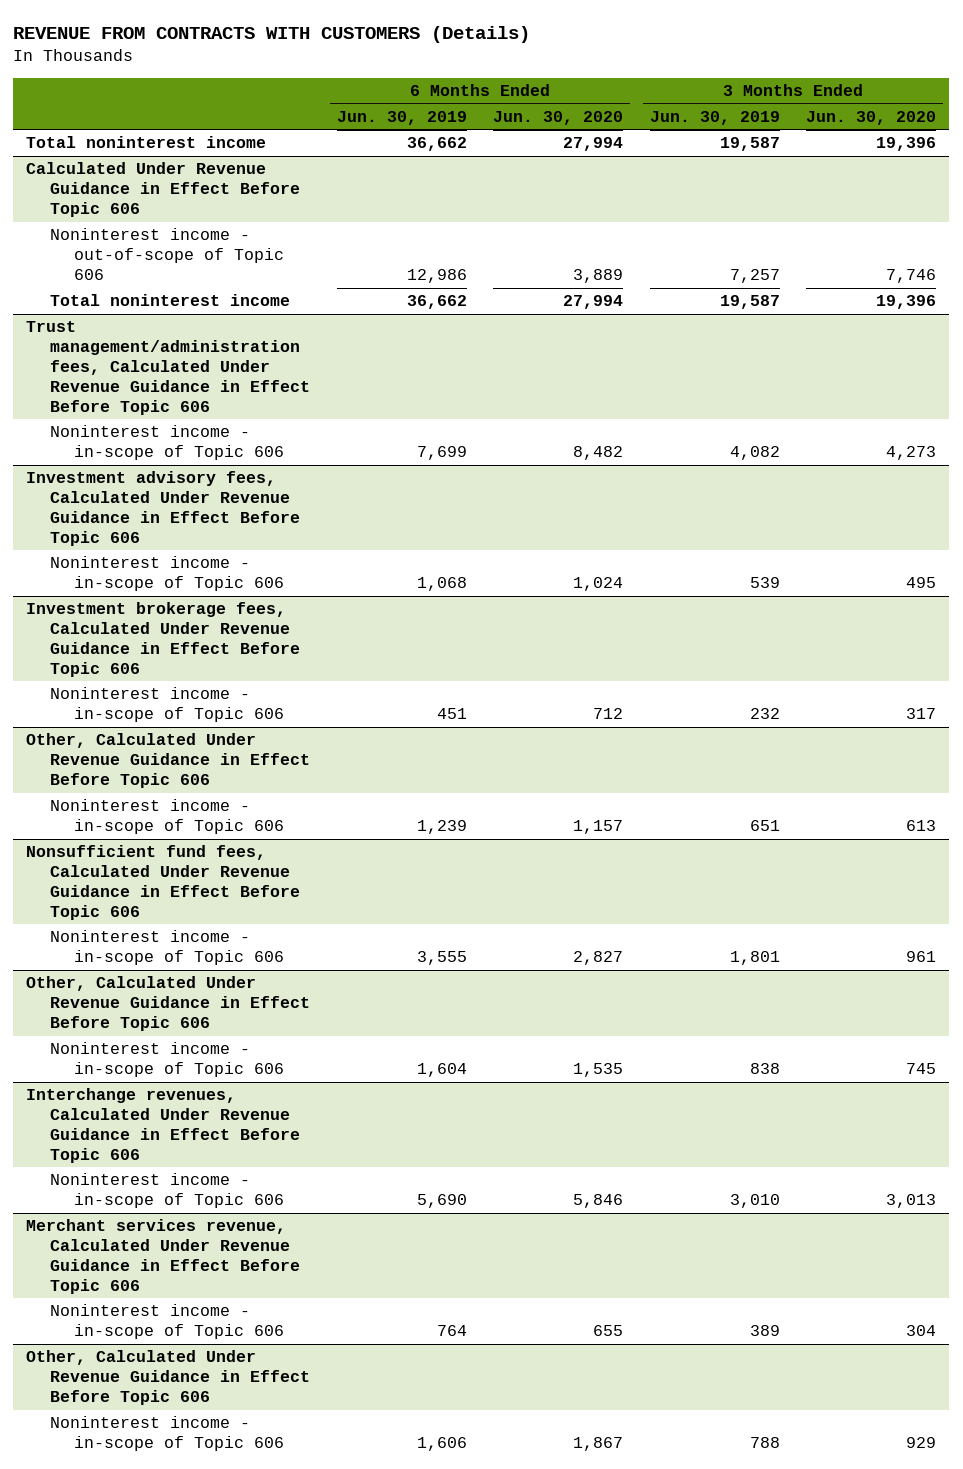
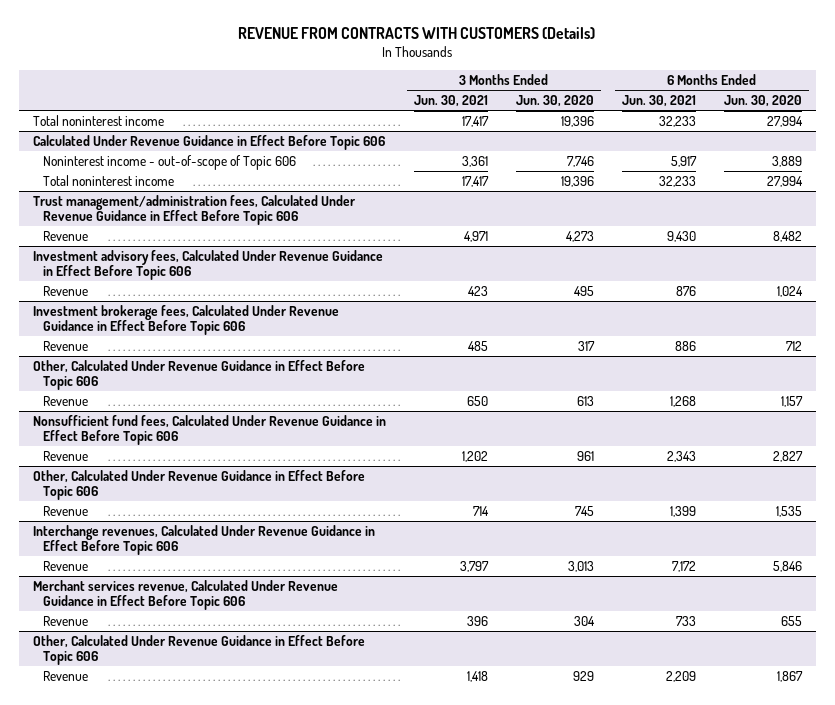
- | 6 Months Ended Jun. 30, 2019 | 6 Months Ended Jun. 30, 2020 | 3 Months Ended Jun. 30, 2019 | 3 Months Ended Jun. 30, 2020
+ | 3 Months Ended Jun. 30, 2021 | 3 Months Ended Jun. 30, 2020 | 6 Months Ended Jun. 30, 2021 | 6 Months Ended Jun. 30, 2020
@ Trust management/administration fees, Calculated Under Revenue Guidance in Effect Before Topic 606
- Noninterest income - in-scope of Topic 606 | 7,699 | 8,482 | 4,082 | 4,273
+ Revenue | 4,971 | 4,273 | 9,430 | 8,482
@ Investment advisory fees, Calculated Under Revenue Guidance in Effect Before Topic 606
- Noninterest income - in-scope of Topic 606 | 1,068 | 1,024 | 539 | 495
+ Revenue | 423 | 495 | 876 | 1,024
@ Investment brokerage fees, Calculated Under Revenue Guidance in Effect Before Topic 606
- Noninterest income - in-scope of Topic 606 | 451 | 712 | 232 | 317
+ Revenue | 485 | 317 | 886 | 712
@ Other, Calculated Under Revenue Guidance in Effect Before Topic 606
- Noninterest income - in-scope of Topic 606 | 1,239 | 1,157 | 651 | 613
+ Revenue | 650 | 613 | 1,268 | 1,157
@ Nonsufficient fund fees, Calculated Under Revenue Guidance in Effect Before Topic 606
- Noninterest income - in-scope of Topic 606 | 3,555 | 2,827 | 1,801 | 961
+ Revenue | 1,202 | 961 | 2,343 | 2,827
@ Other, Calculated Under Revenue Guidance in Effect Before Topic 606
- Noninterest income - in-scope of Topic 606 | 1,604 | 1,535 | 838 | 745
+ Revenue | 714 | 745 | 1,399 | 1,535
@ Interchange revenues, Calculated Under Revenue Guidance in Effect Before Topic 606
- Noninterest income - in-scope of Topic 606 | 5,690 | 5,846 | 3,010 | 3,013
+ Revenue | 3,797 | 3,013 | 7,172 | 5,846
@ Merchant services revenue, Calculated Under Revenue Guidance in Effect Before Topic 606
- Noninterest income - in-scope of Topic 606 | 764 | 655 | 389 | 304
+ Revenue | 396 | 304 | 733 | 655
@ Other, Calculated Under Revenue Guidance in Effect Before Topic 606
- Noninterest income - in-scope of Topic 606 | 1,606 | 1,867 | 788 | 929
+ Revenue | 1,418 | 929 | 2,209 | 1,867

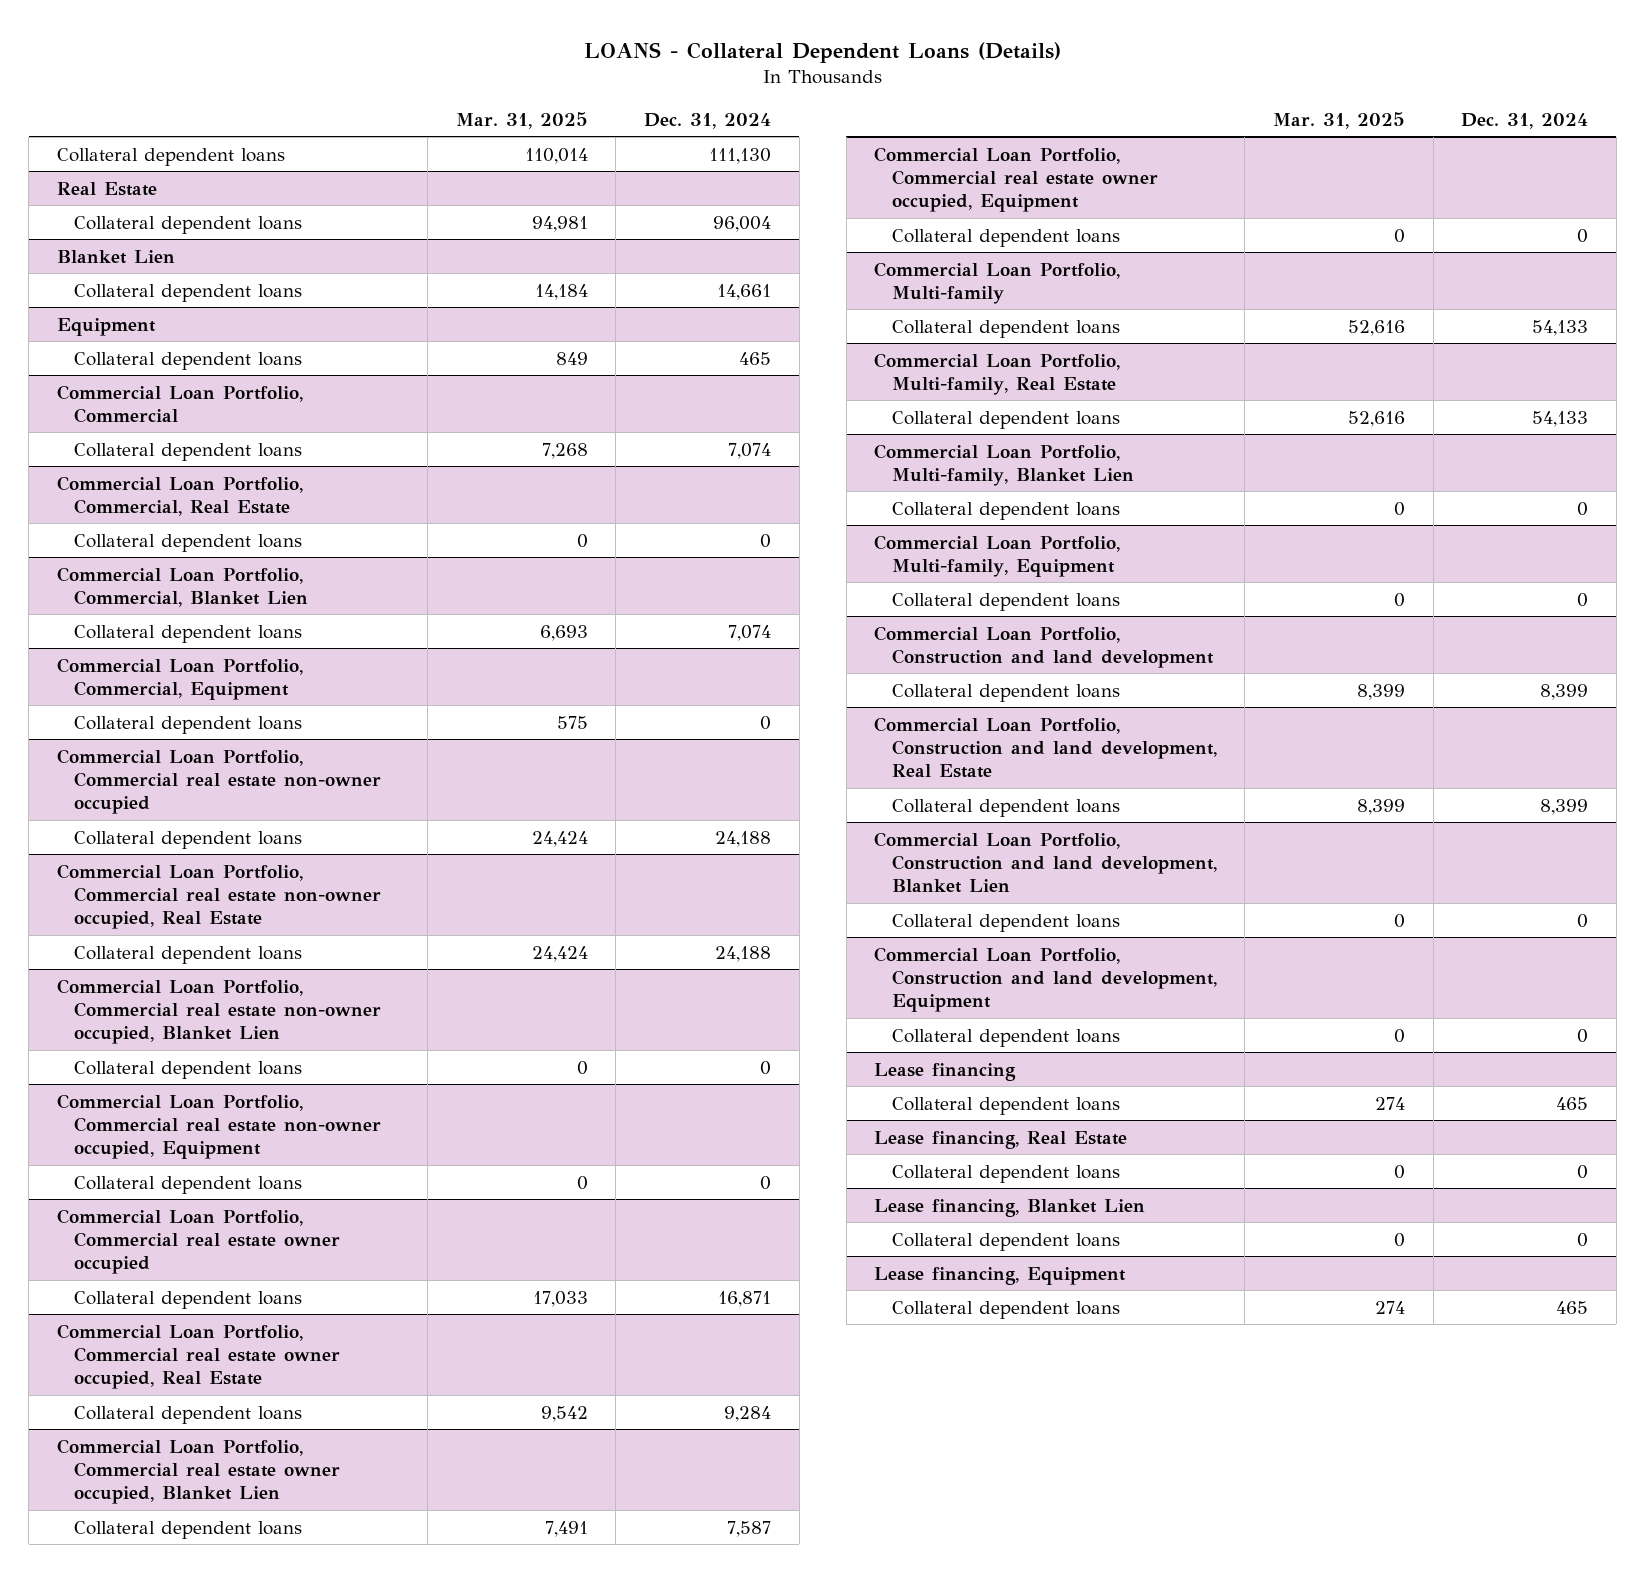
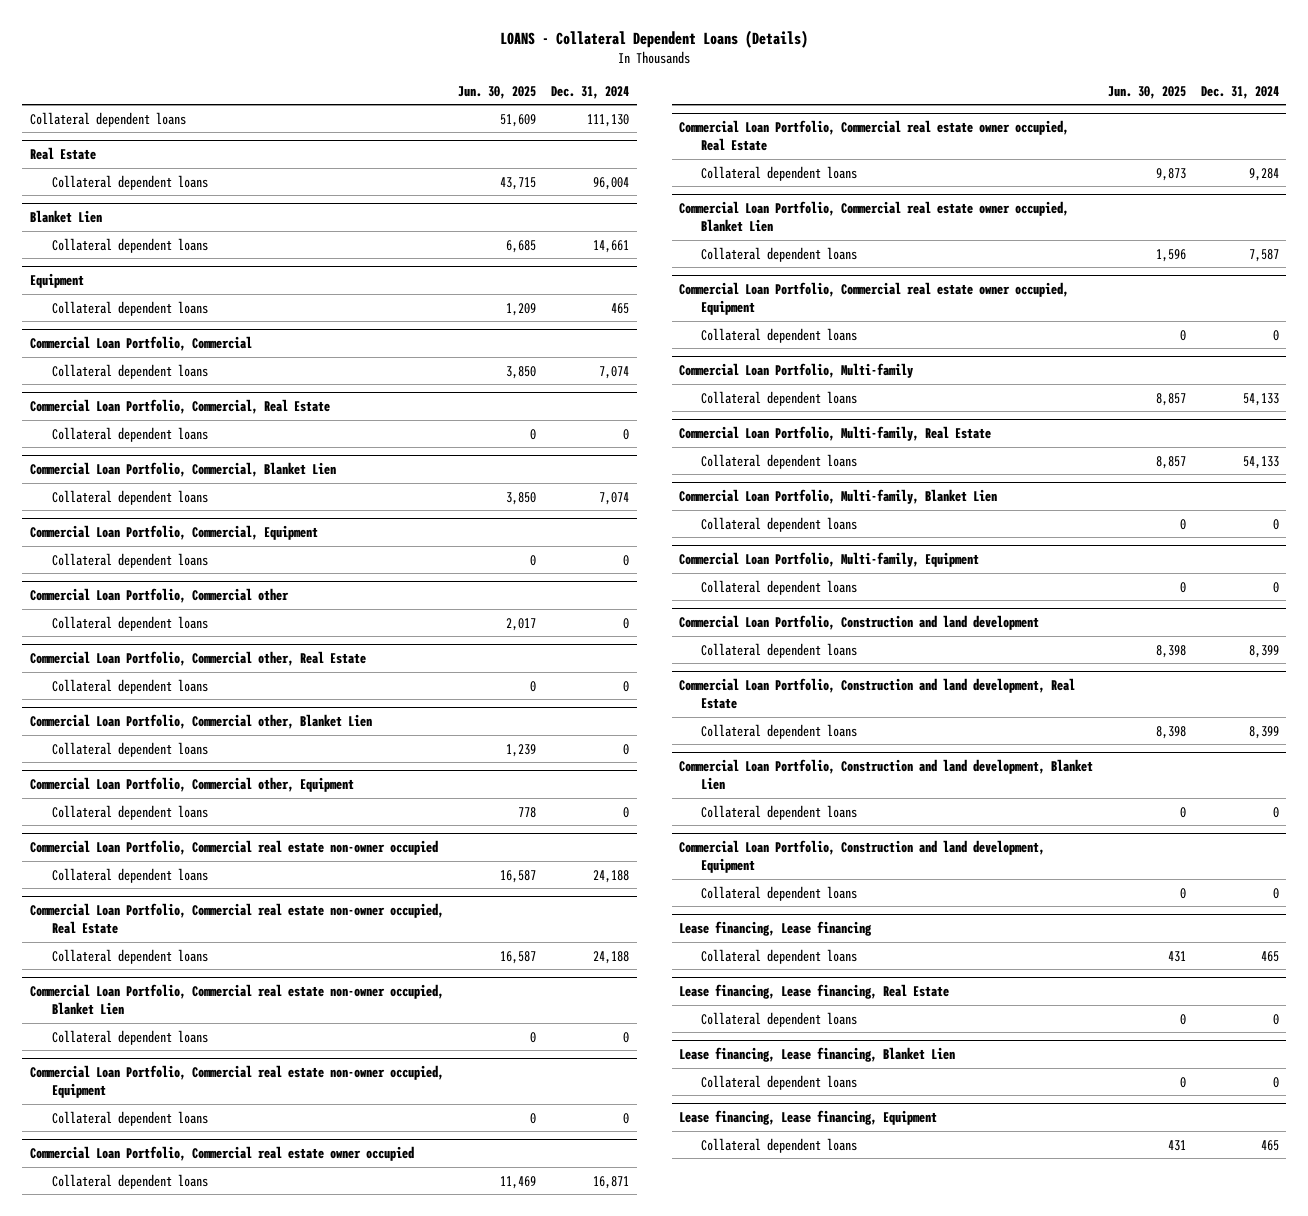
- | Mar. 31, 2025 | Dec. 31, 2024
+ | Jun. 30, 2025 | Dec. 31, 2024
+ Commercial Loan Portfolio, Commercial other
+ Collateral dependent loans | 2,017 | 0
+ Commercial Loan Portfolio, Commercial other, Real Estate
+ Collateral dependent loans | 0 | 0
+ Commercial Loan Portfolio, Commercial other, Blanket Lien
+ Collateral dependent loans | 1,239 | 0
+ Commercial Loan Portfolio, Commercial other, Equipment
+ Collateral dependent loans | 778 | 0
- Lease financing
+ Lease financing, Lease financing
- Lease financing, Real Estate
+ Lease financing, Lease financing, Real Estate
- Lease financing, Blanket Lien
+ Lease financing, Lease financing, Blanket Lien
- Lease financing, Equipment
+ Lease financing, Lease financing, Equipment

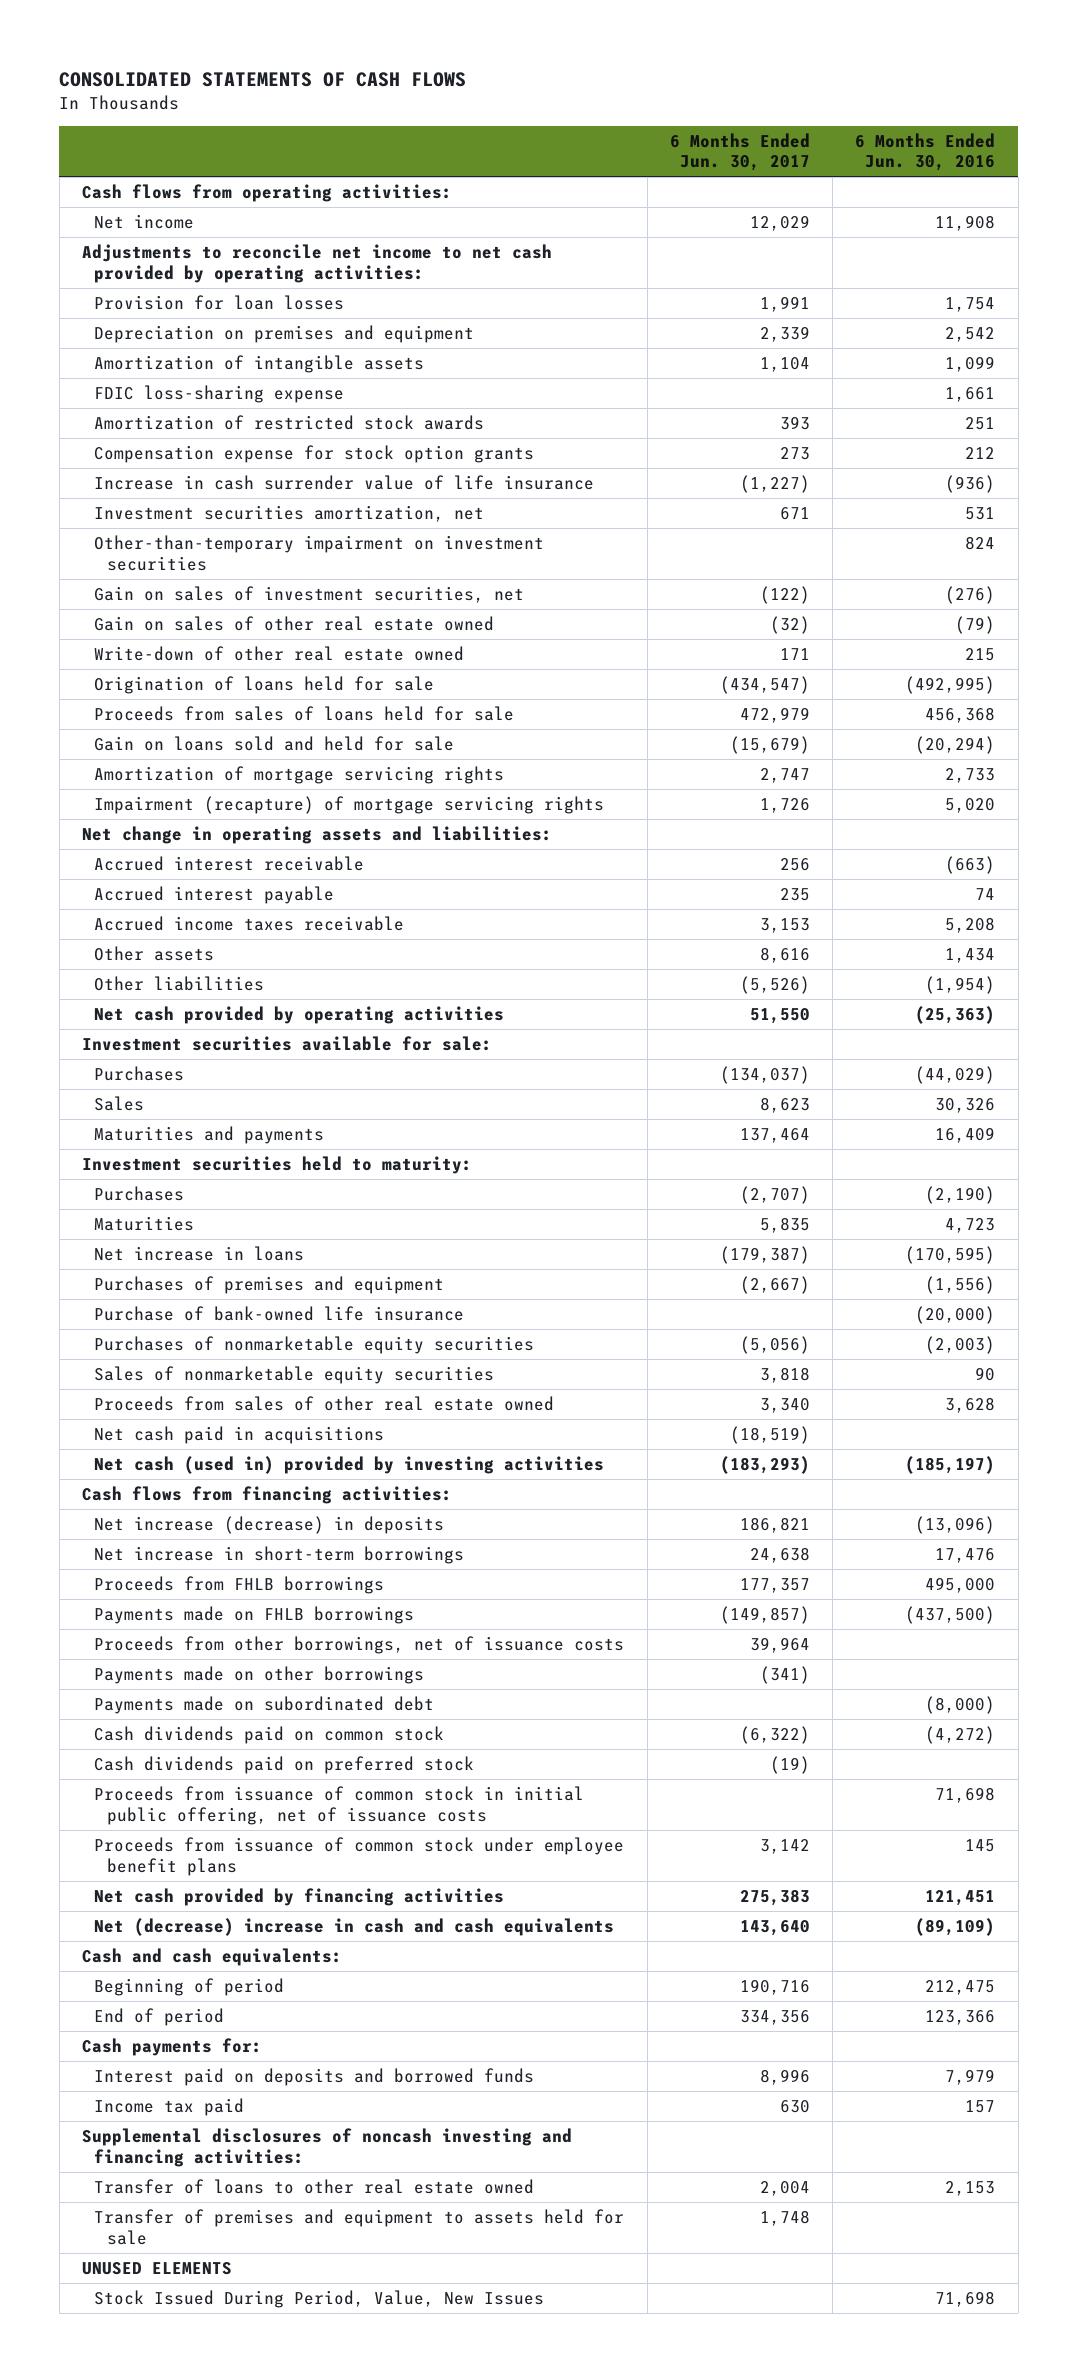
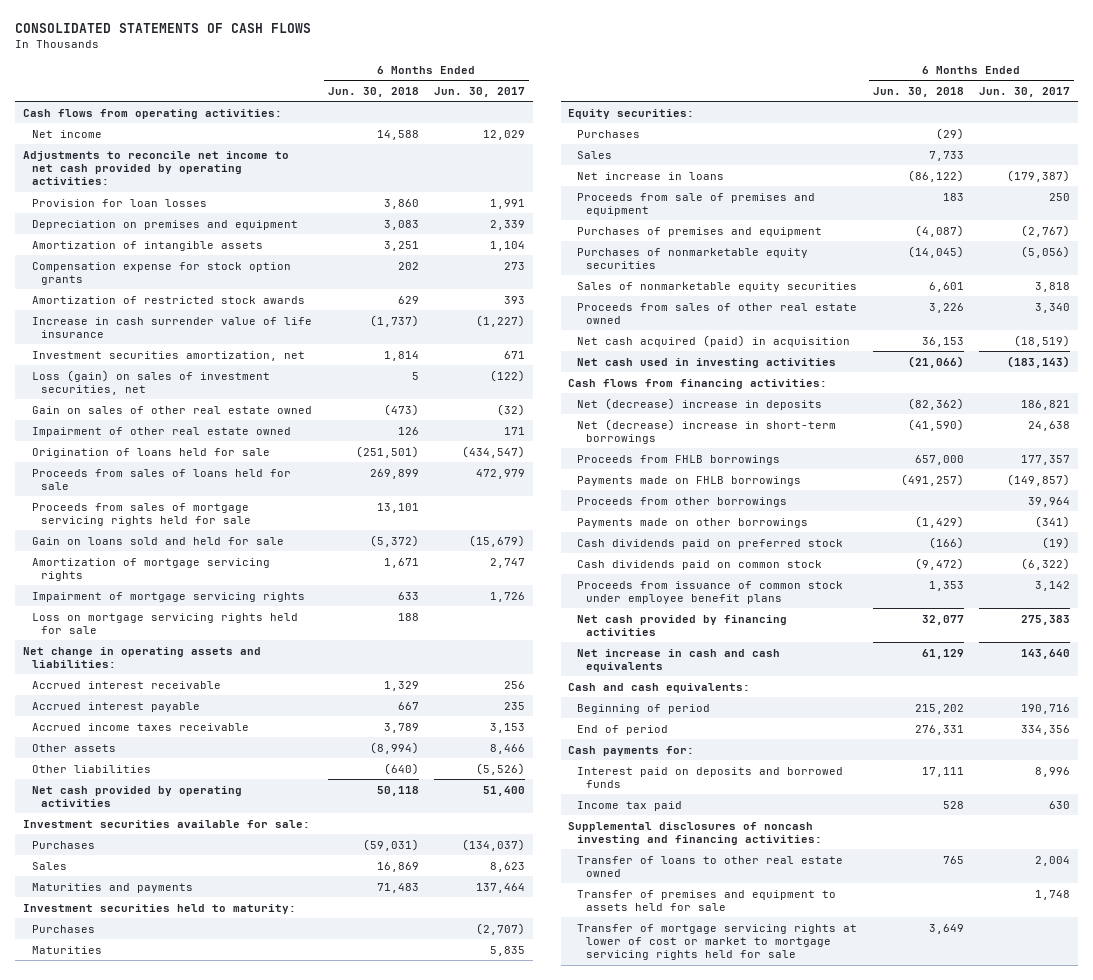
- | 6 Months Ended Jun. 30, 2017 | 6 Months Ended Jun. 30, 2016
+ | 6 Months Ended Jun. 30, 2018 | 6 Months Ended Jun. 30, 2017
- FDIC loss-sharing expense | | 1,661
moved down: Amortization of restricted stock awards | 629 | 393
- Other-than-temporary impairment on investment securities | | 824
- Gain on sales of investment securities, net | (122) | (276)
+ Loss (gain) on sales of investment securities, net | 5 | (122)
- Write-down of other real estate owned | 171 | 215
+ Impairment of other real estate owned | 126 | 171
+ Proceeds from sales of mortgage servicing rights held for sale | 13,101 |
- Impairment (recapture) of mortgage servicing rights | 1,726 | 5,020
+ Impairment of mortgage servicing rights | 633 | 1,726
+ Loss on mortgage servicing rights held for sale | 188 |
- Other assets | 8,616 | 1,434
+ Other assets | (8,994) | 8,466
- Net cash provided by operating activities | 51,550 | (25,363)
+ Net cash provided by operating activities | 50,118 | 51,400
+ Equity securities:
+ Purchases | (29) |
+ Sales | 7,733 |
- Purchases of premises and equipment | (2,667) | (1,556)
- Purchase of bank-owned life insurance | | (20,000)
+ Proceeds from sale of premises and equipment | 183 | 250
+ Purchases of premises and equipment | (4,087) | (2,767)
- Net cash paid in acquisitions | (18,519) |
- Net cash (used in) provided by investing activities | (183,293) | (185,197)
+ Net cash acquired (paid) in acquisition | 36,153 | (18,519)
+ Net cash used in investing activities | (21,066) | (183,143)
- Net increase (decrease) in deposits | 186,821 | (13,096)
- Net increase in short-term borrowings | 24,638 | 17,476
+ Net (decrease) increase in deposits | (82,362) | 186,821
+ Net (decrease) increase in short-term borrowings | (41,590) | 24,638
- Proceeds from other borrowings, net of issuance costs | 39,964 |
+ Proceeds from other borrowings | | 39,964
- Payments made on subordinated debt | | (8,000)
- Proceeds from issuance of common stock in initial public offering, net of issuance costs | | 71,698
moved down: Cash dividends paid on common stock | (9,472) | (6,322)
- Net (decrease) increase in cash and cash equivalents | 143,640 | (89,109)
+ Net increase in cash and cash equivalents | 61,129 | 143,640
- UNUSED ELEMENTS
- Stock Issued During Period, Value, New Issues | | 71,698
+ Transfer of mortgage servicing rights at lower of cost or market to mortgage servicing rights held for sale | 3,649 |

